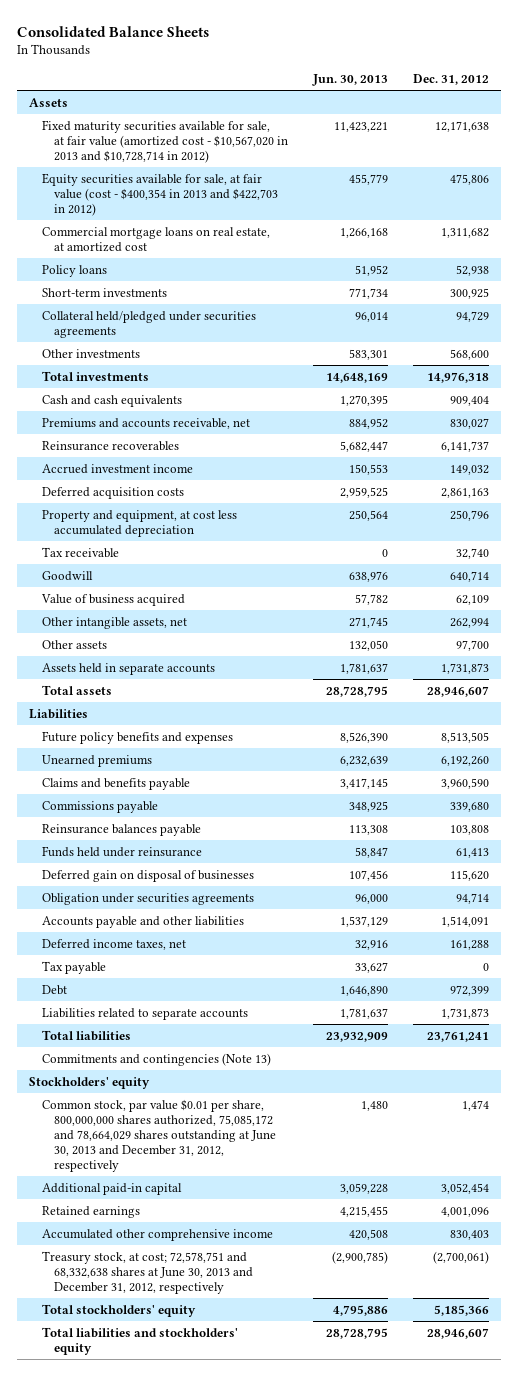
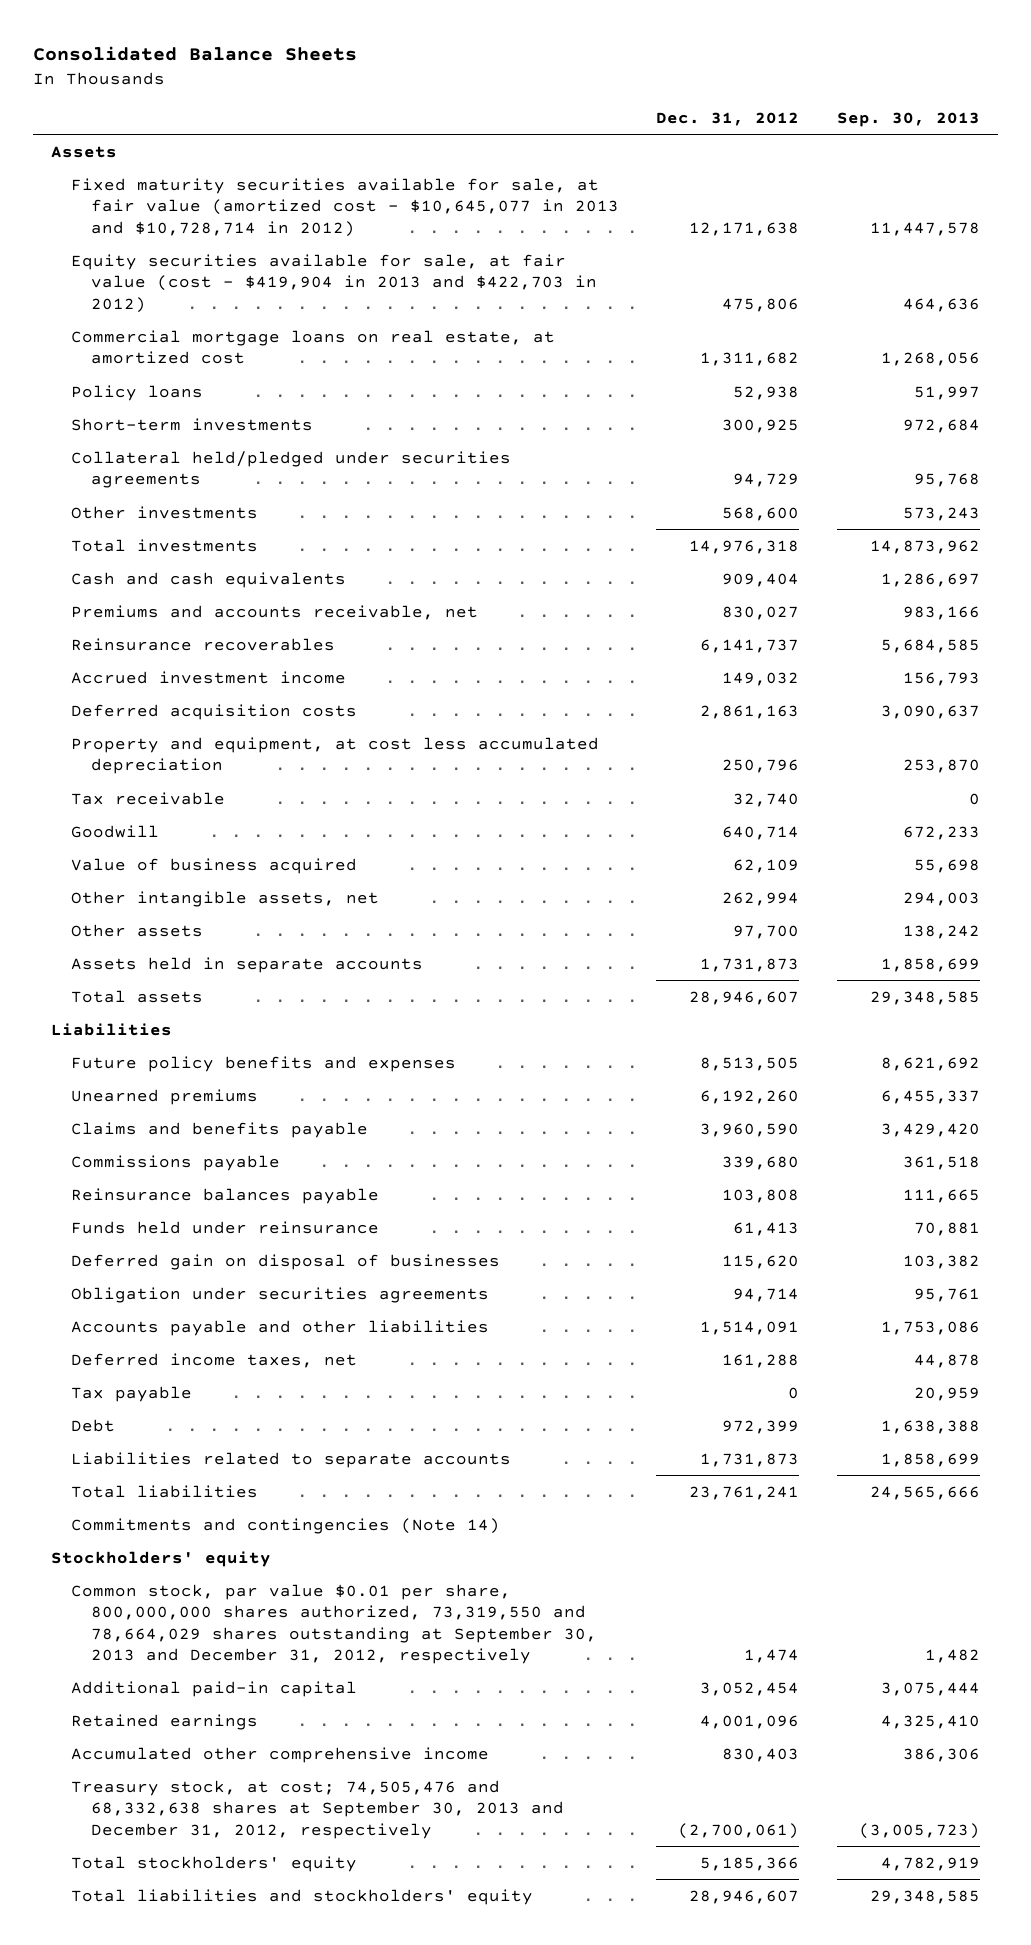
- | Jun. 30, 2013 | Dec. 31, 2012
+ | Dec. 31, 2012 | Sep. 30, 2013
- Fixed maturity securities available for sale, at fair value (amortized cost - $10,567,020 in 2013 and $10,728,714 in 2012) | 11,423,221 | 12,171,638
- Equity securities available for sale, at fair value (cost - $400,354 in 2013 and $422,703 in 2012) | 455,779 | 475,806
+ Fixed maturity securities available for sale, at fair value (amortized cost - $10,645,077 in 2013 and $10,728,714 in 2012) | 12,171,638 | 11,447,578
+ Equity securities available for sale, at fair value (cost - $419,904 in 2013 and $422,703 in 2012) | 475,806 | 464,636
- Commitments and contingencies (Note 13)
+ Commitments and contingencies (Note 14)
- Common stock, par value $0.01 per share, 800,000,000 shares authorized, 75,085,172 and 78,664,029 shares outstanding at June 30, 2013 and December 31, 2012, respectively | 1,480 | 1,474
+ Common stock, par value $0.01 per share, 800,000,000 shares authorized, 73,319,550 and 78,664,029 shares outstanding at September 30, 2013 and December 31, 2012, respectively | 1,474 | 1,482
- Treasury stock, at cost; 72,578,751 and 68,332,638 shares at June 30, 2013 and December 31, 2012, respectively | (2,900,785) | (2,700,061)
+ Treasury stock, at cost; 74,505,476 and 68,332,638 shares at September 30, 2013 and December 31, 2012, respectively | (2,700,061) | (3,005,723)

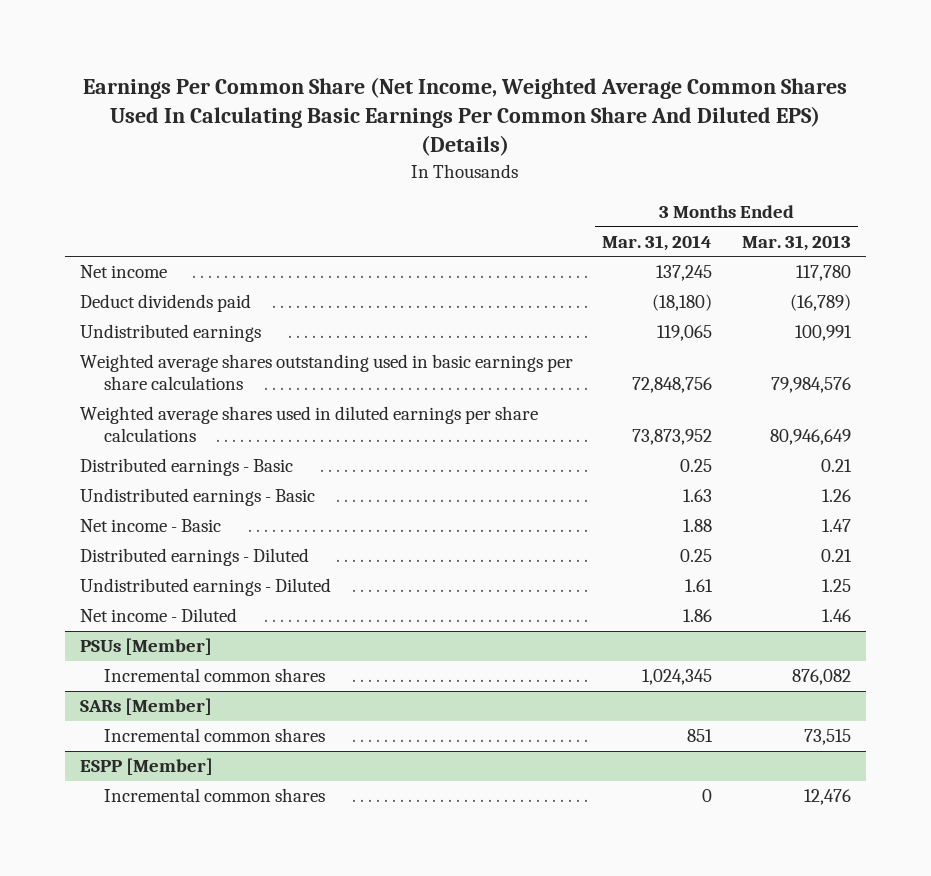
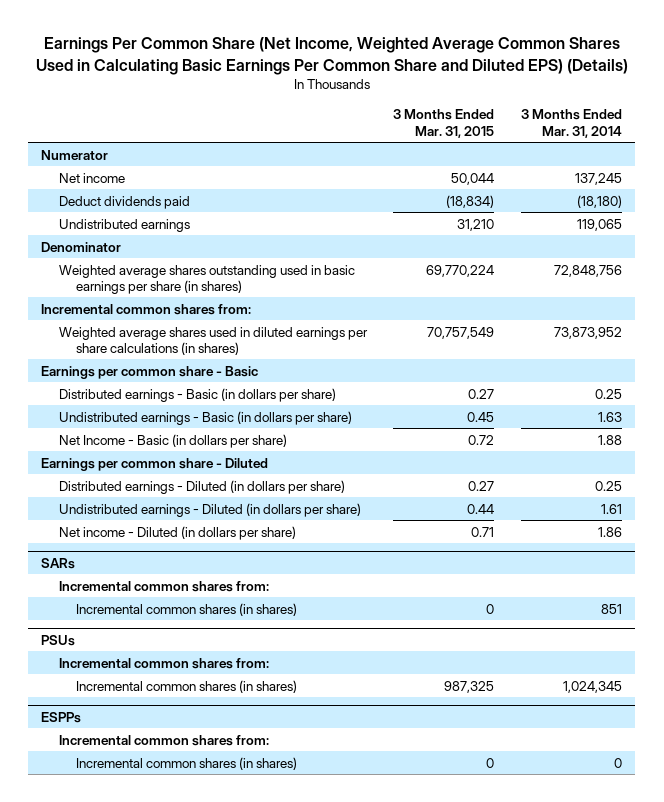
- Earnings Per Common Share (Net Income, Weighted Average Common Shares Used In Calculating Basic Earnings Per Common Share And Diluted EPS) (Details)
+ Earnings Per Common Share (Net Income, Weighted Average Common Shares Used in Calculating Basic Earnings Per Common Share and Diluted EPS) (Details)
- | 3 Months Ended Mar. 31, 2014 | 3 Months Ended Mar. 31, 2013
+ | 3 Months Ended Mar. 31, 2015 | 3 Months Ended Mar. 31, 2014
+ Numerator
- Weighted average shares outstanding used in basic earnings per share calculations | 72,848,756 | 79,984,576
- Weighted average shares used in diluted earnings per share calculations | 73,873,952 | 80,946,649
- Distributed earnings - Basic | 0.25 | 0.21
- Undistributed earnings - Basic | 1.63 | 1.26
- Net income - Basic | 1.88 | 1.47
- Distributed earnings - Diluted | 0.25 | 0.21
- Undistributed earnings - Diluted | 1.61 | 1.25
- Net income - Diluted | 1.86 | 1.46
- PSUs [Member]
- Incremental common shares | 1,024,345 | 876,082
- SARs [Member]
- Incremental common shares | 851 | 73,515
- ESPP [Member]
- Incremental common shares | 0 | 12,476
+ Denominator
+ Weighted average shares outstanding used in basic earnings per share (in shares) | 69,770,224 | 72,848,756
+ Incremental common shares from:
+ Weighted average shares used in diluted earnings per share calculations (in shares) | 70,757,549 | 73,873,952
+ Earnings per common share - Basic
+ Distributed earnings - Basic (in dollars per share) | 0.27 | 0.25
+ Undistributed earnings - Basic (in dollars per share) | 0.45 | 1.63
+ Net Income - Basic (in dollars per share) | 0.72 | 1.88
+ Earnings per common share - Diluted
+ Distributed earnings - Diluted (in dollars per share) | 0.27 | 0.25
+ Undistributed earnings - Diluted (in dollars per share) | 0.44 | 1.61
+ Net income - Diluted (in dollars per share) | 0.71 | 1.86
+ SARs
+ Incremental common shares from:
+ Incremental common shares (in shares) | 0 | 851
+ PSUs
+ Incremental common shares from:
+ Incremental common shares (in shares) | 987,325 | 1,024,345
+ ESPPs
+ Incremental common shares from:
+ Incremental common shares (in shares) | 0 | 0

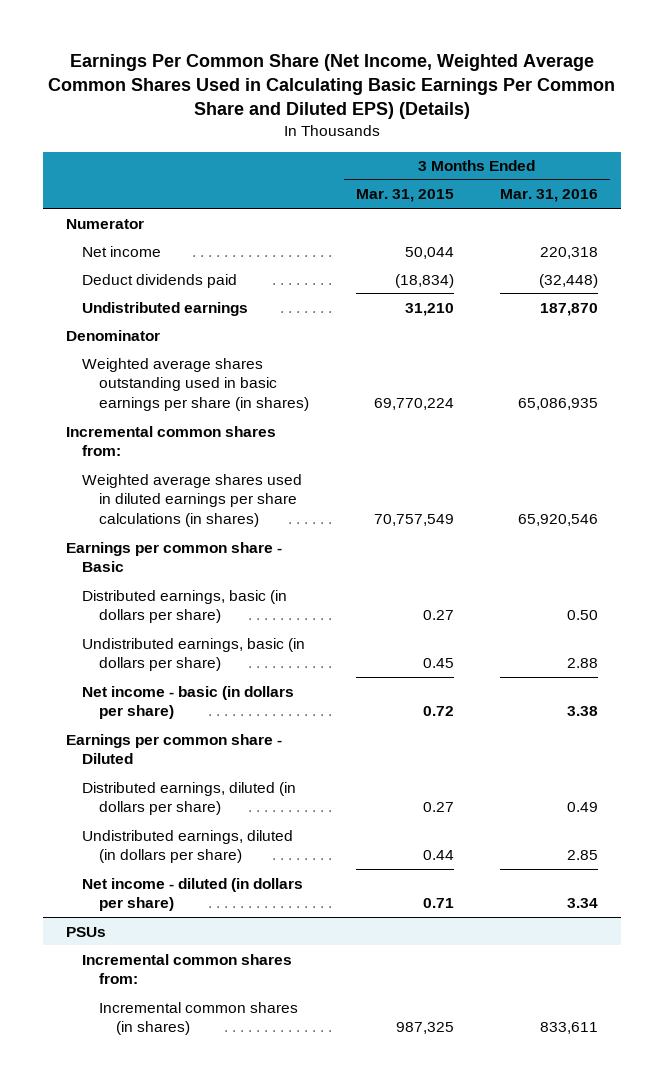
- | 3 Months Ended Mar. 31, 2015 | 3 Months Ended Mar. 31, 2014
+ | 3 Months Ended Mar. 31, 2015 | 3 Months Ended Mar. 31, 2016
- Distributed earnings - Basic (in dollars per share) | 0.27 | 0.25
- Undistributed earnings - Basic (in dollars per share) | 0.45 | 1.63
- Net Income - Basic (in dollars per share) | 0.72 | 1.88
+ Distributed earnings, basic (in dollars per share) | 0.27 | 0.50
+ Undistributed earnings, basic (in dollars per share) | 0.45 | 2.88
+ Net income - basic (in dollars per share) | 0.72 | 3.38
- Distributed earnings - Diluted (in dollars per share) | 0.27 | 0.25
- Undistributed earnings - Diluted (in dollars per share) | 0.44 | 1.61
- Net income - Diluted (in dollars per share) | 0.71 | 1.86
- SARs
- Incremental common shares from:
- Incremental common shares (in shares) | 0 | 851
+ Distributed earnings, diluted (in dollars per share) | 0.27 | 0.49
+ Undistributed earnings, diluted (in dollars per share) | 0.44 | 2.85
+ Net income - diluted (in dollars per share) | 0.71 | 3.34
- ESPPs
- Incremental common shares from:
- Incremental common shares (in shares) | 0 | 0

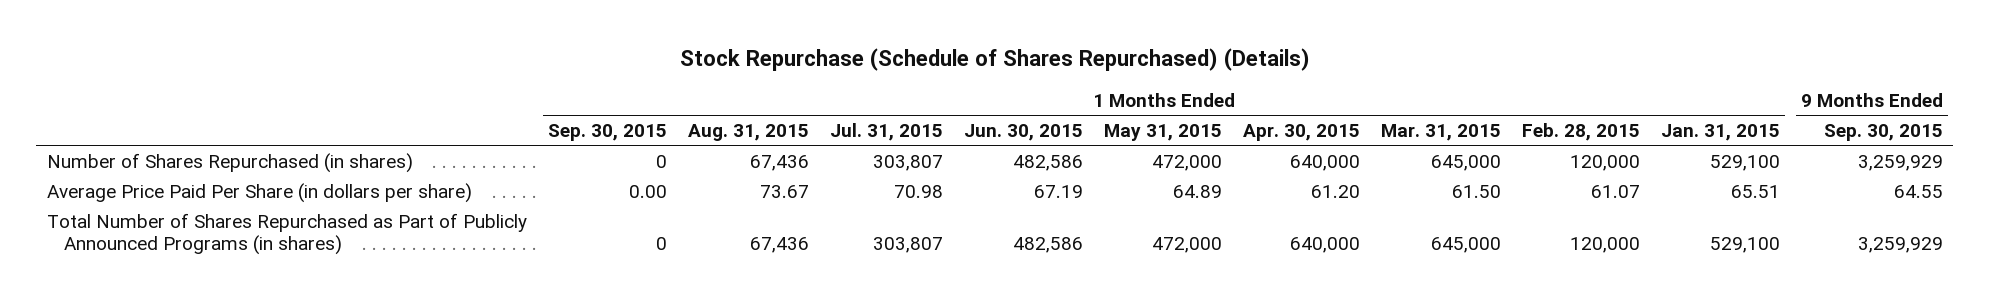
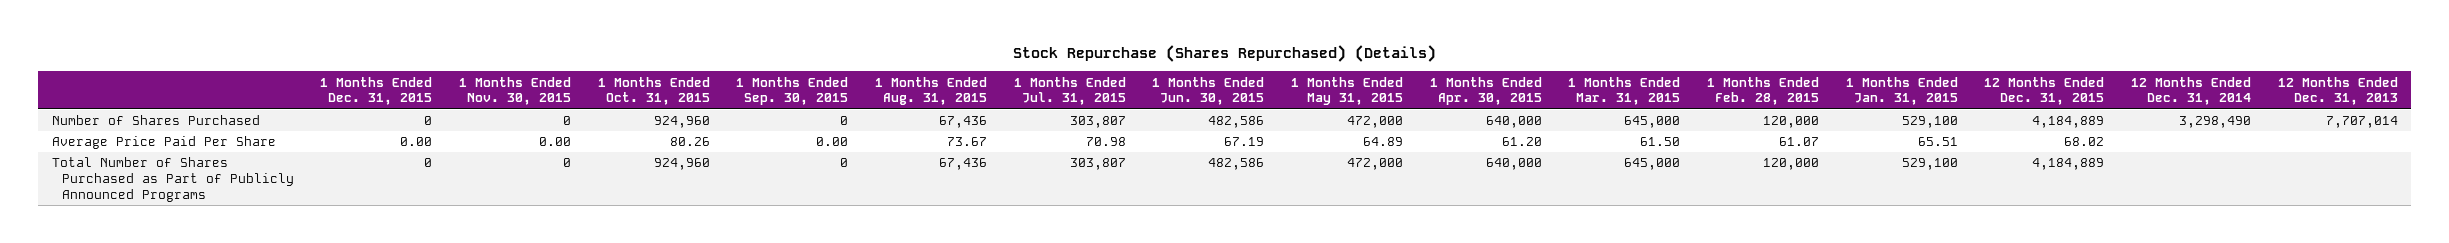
- Stock Repurchase (Schedule of Shares Repurchased) (Details)
+ Stock Repurchase (Shares Repurchased) (Details)
- | 1 Months Ended Sep. 30, 2015 | 1 Months Ended Aug. 31, 2015 | 1 Months Ended Jul. 31, 2015 | 1 Months Ended Jun. 30, 2015 | 1 Months Ended May 31, 2015 | 1 Months Ended Apr. 30, 2015 | 1 Months Ended Mar. 31, 2015 | 1 Months Ended Feb. 28, 2015 | 1 Months Ended Jan. 31, 2015 | 9 Months Ended Sep. 30, 2015
+ | 1 Months Ended Dec. 31, 2015 | 1 Months Ended Nov. 30, 2015 | 1 Months Ended Oct. 31, 2015 | 1 Months Ended Sep. 30, 2015 | 1 Months Ended Aug. 31, 2015 | 1 Months Ended Jul. 31, 2015 | 1 Months Ended Jun. 30, 2015 | 1 Months Ended May 31, 2015 | 1 Months Ended Apr. 30, 2015 | 1 Months Ended Mar. 31, 2015 | 1 Months Ended Feb. 28, 2015 | 1 Months Ended Jan. 31, 2015 | 12 Months Ended Dec. 31, 2015 | 12 Months Ended Dec. 31, 2014 | 12 Months Ended Dec. 31, 2013
- Number of Shares Repurchased (in shares) | 0 | 67,436 | 303,807 | 482,586 | 472,000 | 640,000 | 645,000 | 120,000 | 529,100 | 3,259,929
- Average Price Paid Per Share (in dollars per share) | 0.00 | 73.67 | 70.98 | 67.19 | 64.89 | 61.20 | 61.50 | 61.07 | 65.51 | 64.55
- Total Number of Shares Repurchased as Part of Publicly Announced Programs (in shares) | 0 | 67,436 | 303,807 | 482,586 | 472,000 | 640,000 | 645,000 | 120,000 | 529,100 | 3,259,929
+ Number of Shares Purchased | 0 | 0 | 924,960 | 0 | 67,436 | 303,807 | 482,586 | 472,000 | 640,000 | 645,000 | 120,000 | 529,100 | 4,184,889 | 3,298,490 | 7,707,014
+ Average Price Paid Per Share | 0.00 | 0.00 | 80.26 | 0.00 | 73.67 | 70.98 | 67.19 | 64.89 | 61.20 | 61.50 | 61.07 | 65.51 | 68.02 | |
+ Total Number of Shares Purchased as Part of Publicly Announced Programs | 0 | 0 | 924,960 | 0 | 67,436 | 303,807 | 482,586 | 472,000 | 640,000 | 645,000 | 120,000 | 529,100 | 4,184,889 | |

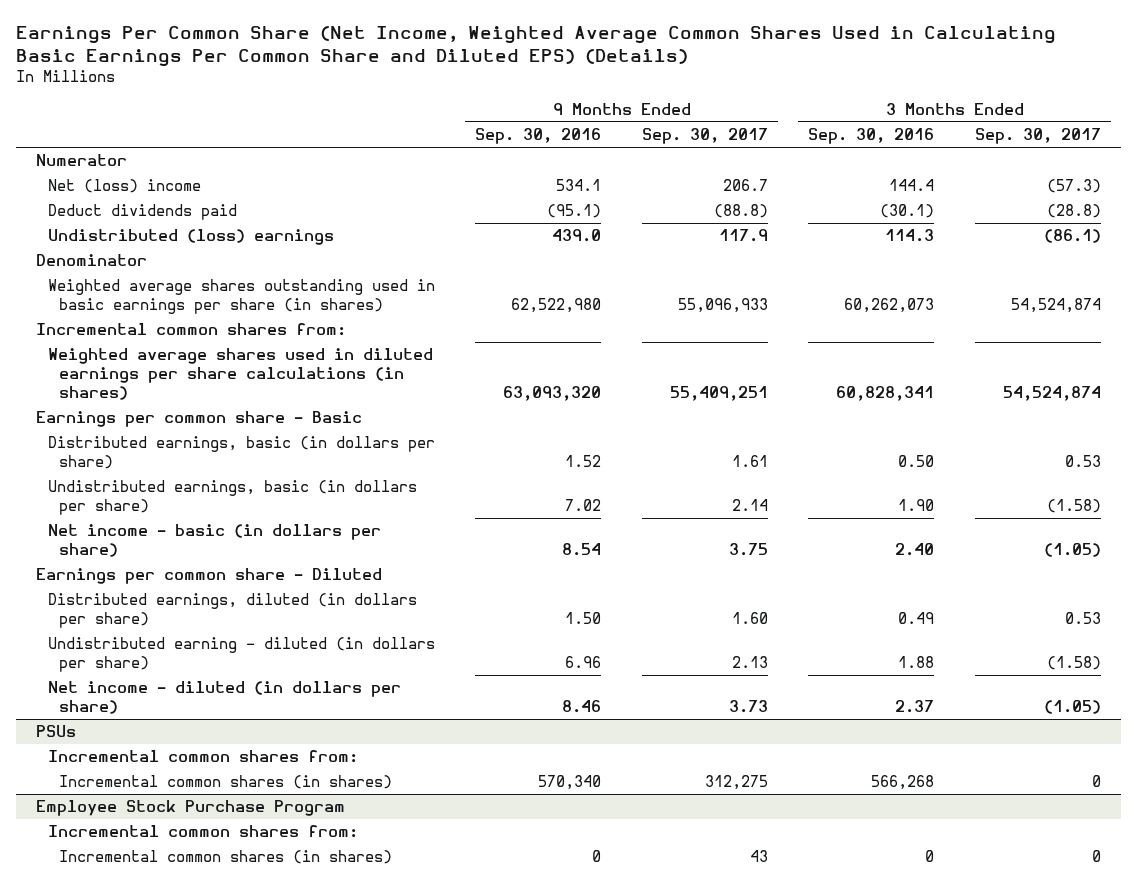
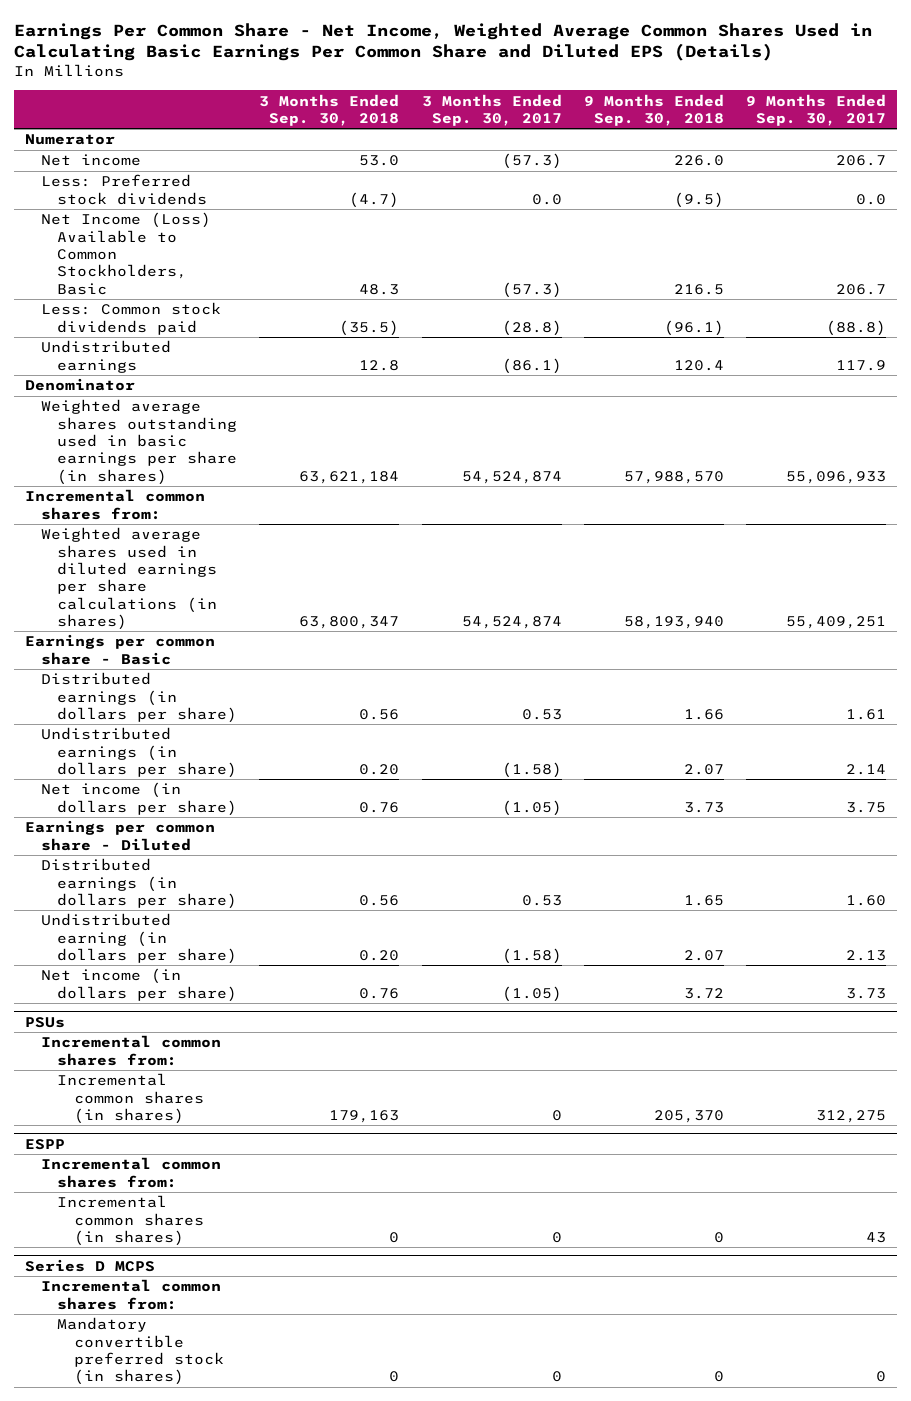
- Earnings Per Common Share (Net Income, Weighted Average Common Shares Used in Calculating Basic Earnings Per Common Share and Diluted EPS) (Details)
+ Earnings Per Common Share - Net Income, Weighted Average Common Shares Used in Calculating Basic Earnings Per Common Share and Diluted EPS (Details)
- | 9 Months Ended Sep. 30, 2016 | 9 Months Ended Sep. 30, 2017 | 3 Months Ended Sep. 30, 2016 | 3 Months Ended Sep. 30, 2017
+ | 3 Months Ended Sep. 30, 2018 | 3 Months Ended Sep. 30, 2017 | 9 Months Ended Sep. 30, 2018 | 9 Months Ended Sep. 30, 2017
- Net (loss) income | 534.1 | 206.7 | 144.4 | (57.3)
- Deduct dividends paid | (95.1) | (88.8) | (30.1) | (28.8)
- Undistributed (loss) earnings | 439.0 | 117.9 | 114.3 | (86.1)
+ Net income | 53.0 | (57.3) | 226.0 | 206.7
+ Less: Preferred stock dividends | (4.7) | 0.0 | (9.5) | 0.0
+ Net Income (Loss) Available to Common Stockholders, Basic | 48.3 | (57.3) | 216.5 | 206.7
+ Less: Common stock dividends paid | (35.5) | (28.8) | (96.1) | (88.8)
+ Undistributed earnings | 12.8 | (86.1) | 120.4 | 117.9
- Distributed earnings, basic (in dollars per share) | 1.52 | 1.61 | 0.50 | 0.53
- Undistributed earnings, basic (in dollars per share) | 7.02 | 2.14 | 1.90 | (1.58)
- Net income - basic (in dollars per share) | 8.54 | 3.75 | 2.40 | (1.05)
+ Distributed earnings (in dollars per share) | 0.56 | 0.53 | 1.66 | 1.61
+ Undistributed earnings (in dollars per share) | 0.20 | (1.58) | 2.07 | 2.14
+ Net income (in dollars per share) | 0.76 | (1.05) | 3.73 | 3.75
- Distributed earnings, diluted (in dollars per share) | 1.50 | 1.60 | 0.49 | 0.53
- Undistributed earning - diluted (in dollars per share) | 6.96 | 2.13 | 1.88 | (1.58)
- Net income - diluted (in dollars per share) | 8.46 | 3.73 | 2.37 | (1.05)
+ Distributed earnings (in dollars per share) | 0.56 | 0.53 | 1.65 | 1.60
+ Undistributed earning (in dollars per share) | 0.20 | (1.58) | 2.07 | 2.13
+ Net income (in dollars per share) | 0.76 | (1.05) | 3.72 | 3.73
- Employee Stock Purchase Program
+ ESPP
+ Series D MCPS
+ Incremental common shares from:
+ Mandatory convertible preferred stock (in shares) | 0 | 0 | 0 | 0

